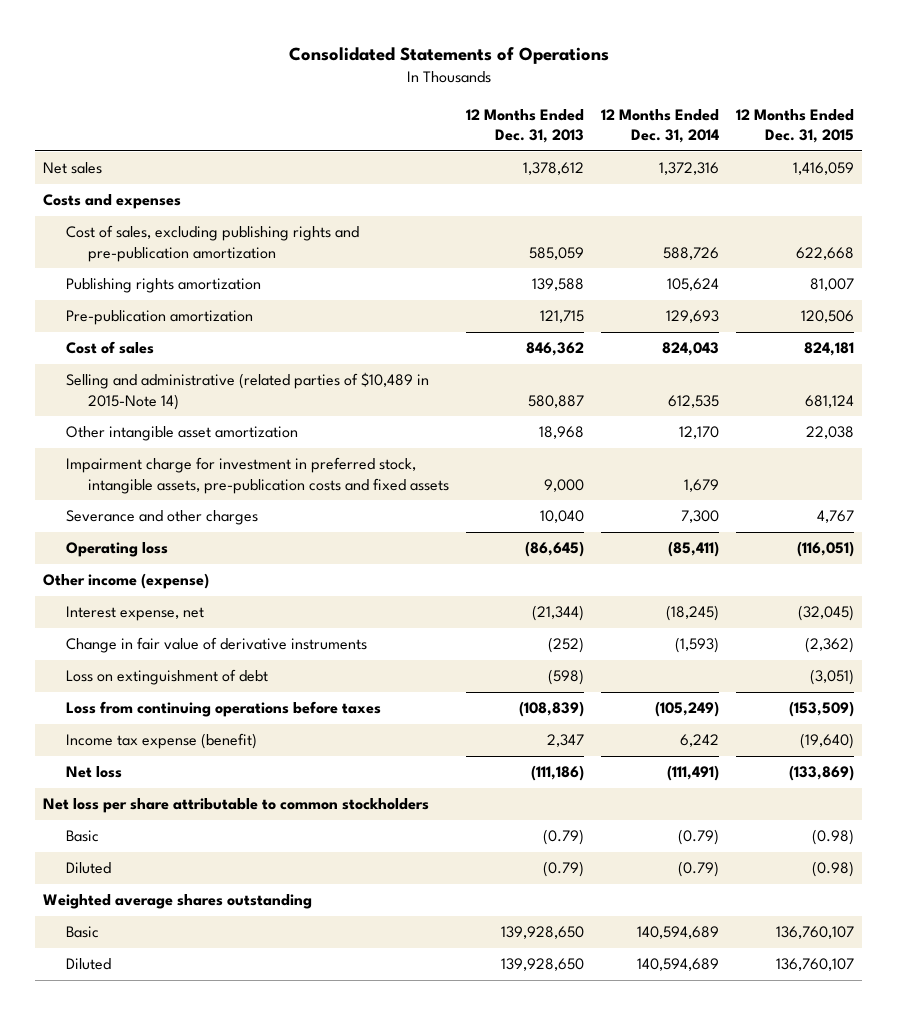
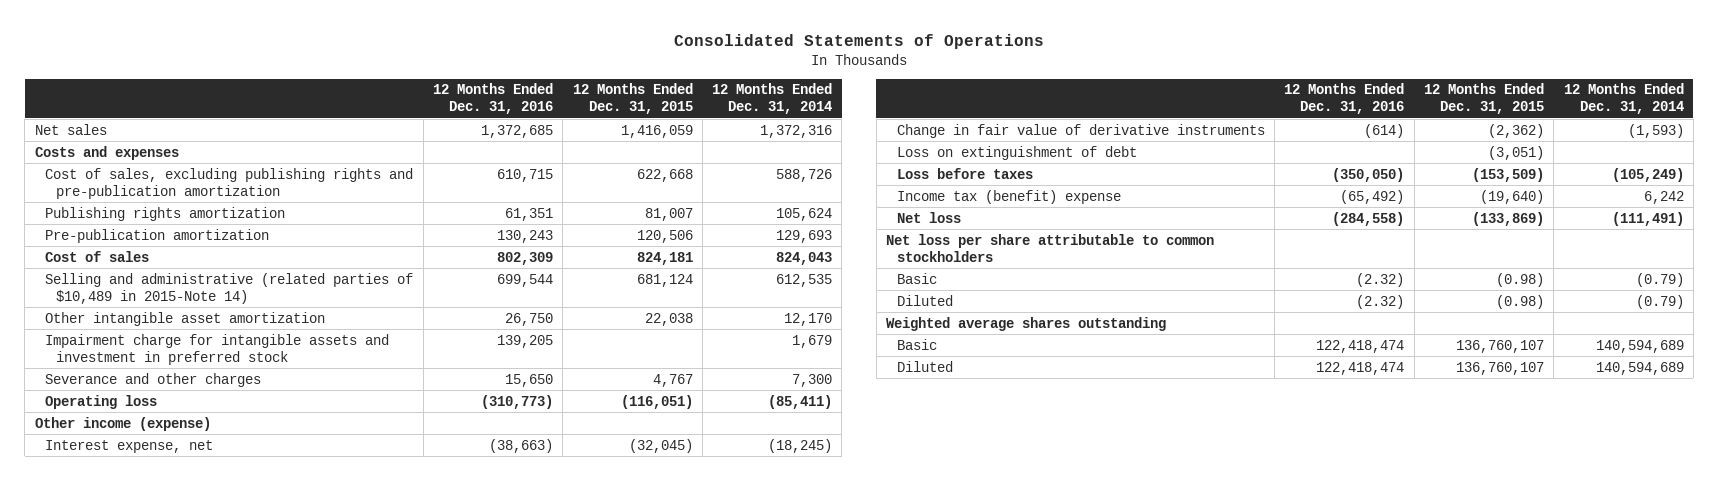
- | 12 Months Ended Dec. 31, 2013 | 12 Months Ended Dec. 31, 2014 | 12 Months Ended Dec. 31, 2015
+ | 12 Months Ended Dec. 31, 2016 | 12 Months Ended Dec. 31, 2015 | 12 Months Ended Dec. 31, 2014
- Impairment charge for investment in preferred stock, intangible assets, pre-publication costs and fixed assets | 9,000 | 1,679 |
+ Impairment charge for intangible assets and investment in preferred stock | 139,205 | | 1,679
- Loss from continuing operations before taxes | (108,839) | (105,249) | (153,509)
- Income tax expense (benefit) | 2,347 | 6,242 | (19,640)
+ Loss before taxes | (350,050) | (153,509) | (105,249)
+ Income tax (benefit) expense | (65,492) | (19,640) | 6,242

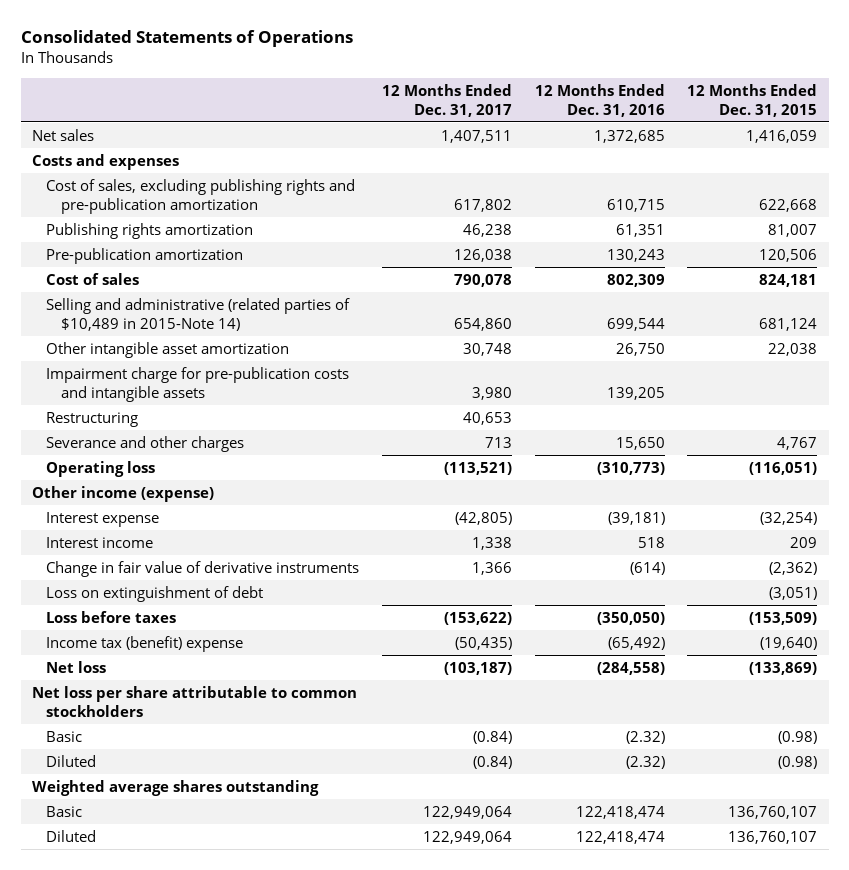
- | 12 Months Ended Dec. 31, 2016 | 12 Months Ended Dec. 31, 2015 | 12 Months Ended Dec. 31, 2014
+ | 12 Months Ended Dec. 31, 2017 | 12 Months Ended Dec. 31, 2016 | 12 Months Ended Dec. 31, 2015
- Impairment charge for intangible assets and investment in preferred stock | 139,205 | | 1,679
+ Impairment charge for pre-publication costs and intangible assets | 3,980 | 139,205 |
+ Restructuring | 40,653 | |
- Interest expense, net | (38,663) | (32,045) | (18,245)
+ Interest expense | (42,805) | (39,181) | (32,254)
+ Interest income | 1,338 | 518 | 209

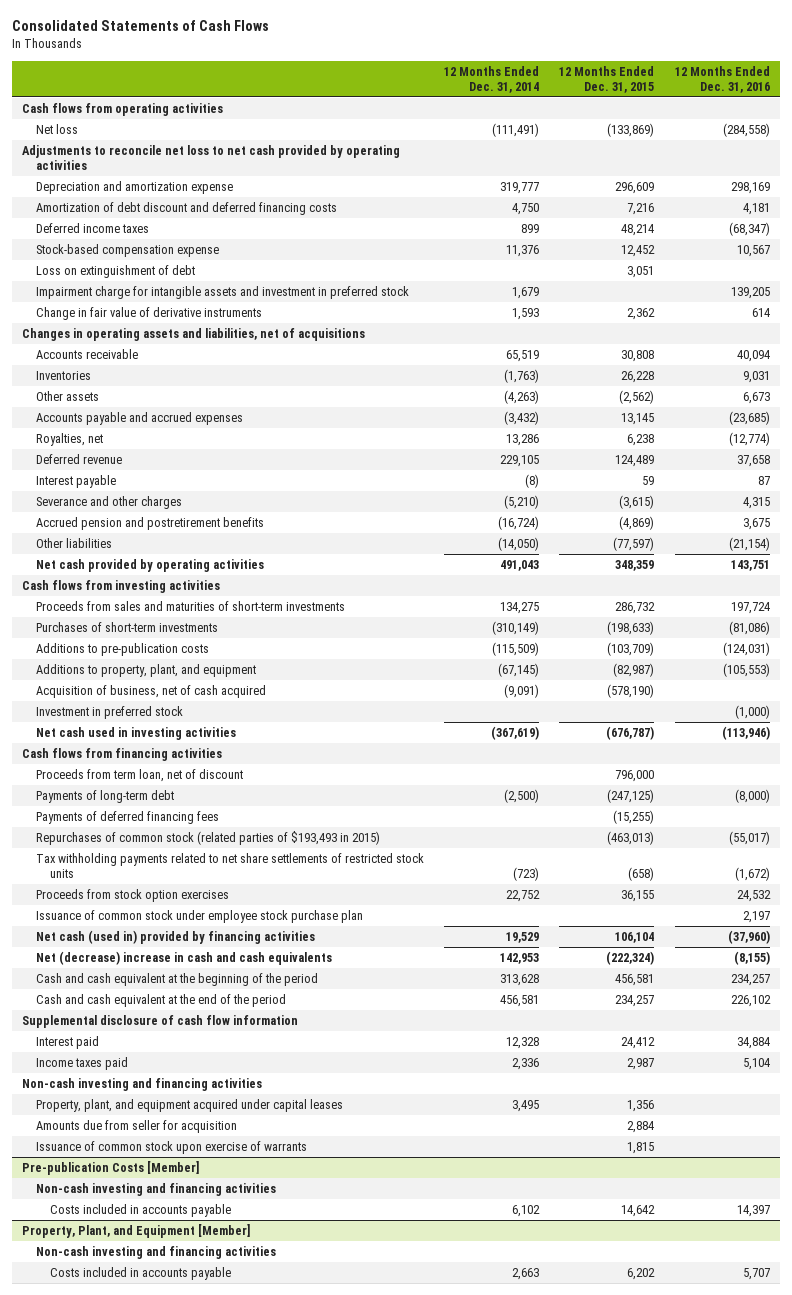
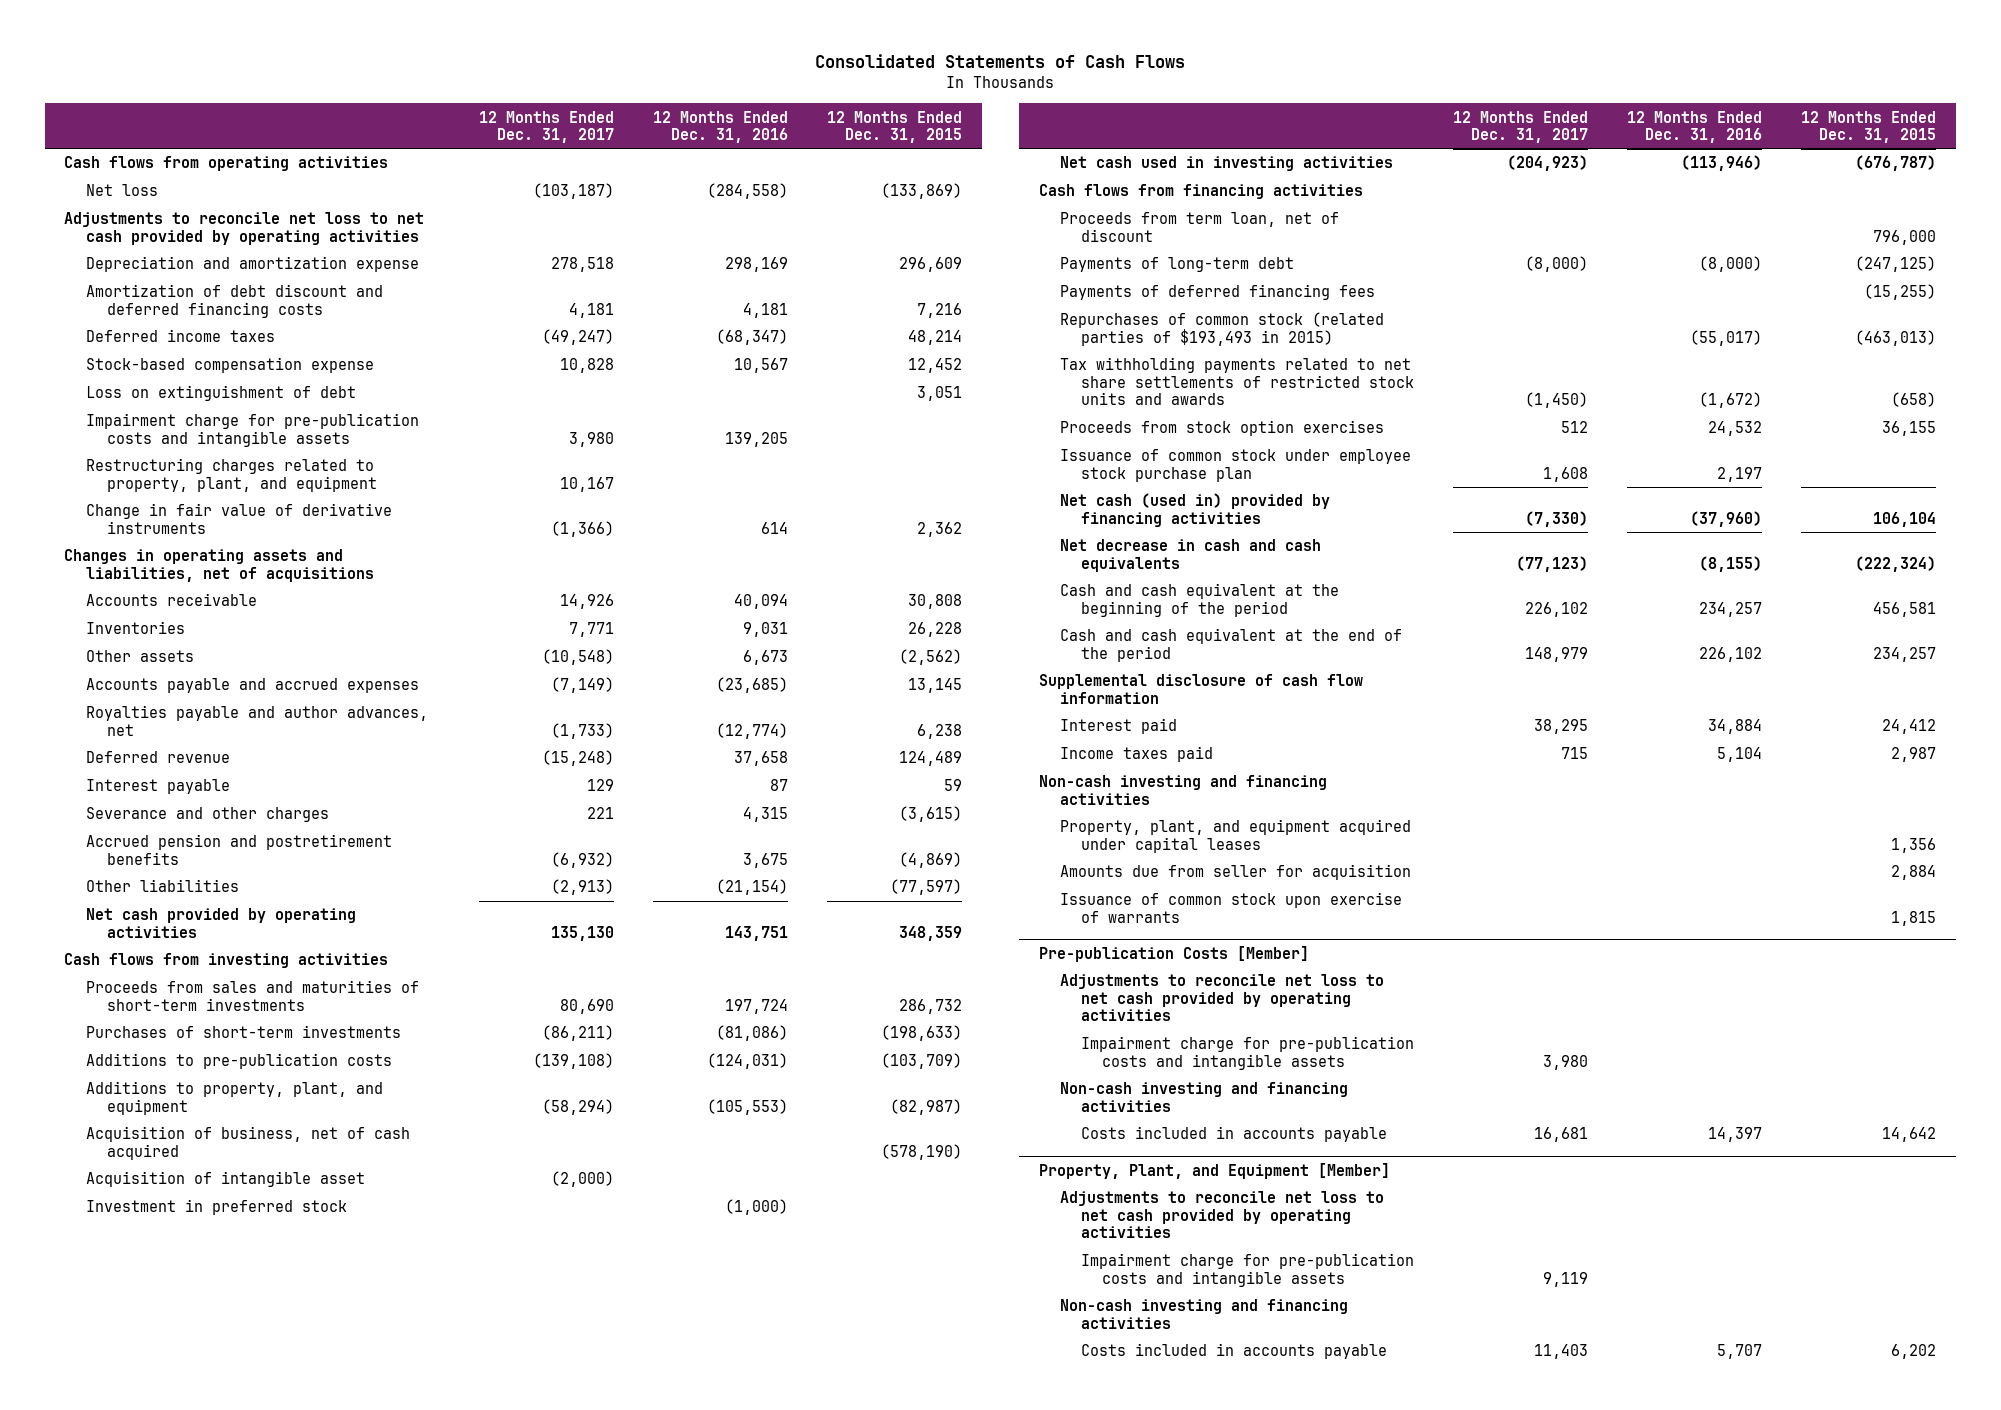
- | 12 Months Ended Dec. 31, 2014 | 12 Months Ended Dec. 31, 2015 | 12 Months Ended Dec. 31, 2016
+ | 12 Months Ended Dec. 31, 2017 | 12 Months Ended Dec. 31, 2016 | 12 Months Ended Dec. 31, 2015
- Impairment charge for intangible assets and investment in preferred stock | 1,679 | | 139,205
+ Impairment charge for pre-publication costs and intangible assets | 3,980 | 139,205 |
+ Restructuring charges related to property, plant, and equipment | 10,167 | |
- Royalties, net | 13,286 | 6,238 | (12,774)
+ Royalties payable and author advances, net | (1,733) | (12,774) | 6,238
+ Acquisition of intangible asset | (2,000) | |
- Tax withholding payments related to net share settlements of restricted stock units | (723) | (658) | (1,672)
+ Tax withholding payments related to net share settlements of restricted stock units and awards | (1,450) | (1,672) | (658)
- Net (decrease) increase in cash and cash equivalents | 142,953 | (222,324) | (8,155)
+ Net decrease in cash and cash equivalents | (77,123) | (8,155) | (222,324)
@ Pre-publication Costs [Member]
+ Adjustments to reconcile net loss to net cash provided by operating activities
+ Impairment charge for pre-publication costs and intangible assets | 3,980 | |
@ Property, Plant, and Equipment [Member]
+ Adjustments to reconcile net loss to net cash provided by operating activities
+ Impairment charge for pre-publication costs and intangible assets | 9,119 | |

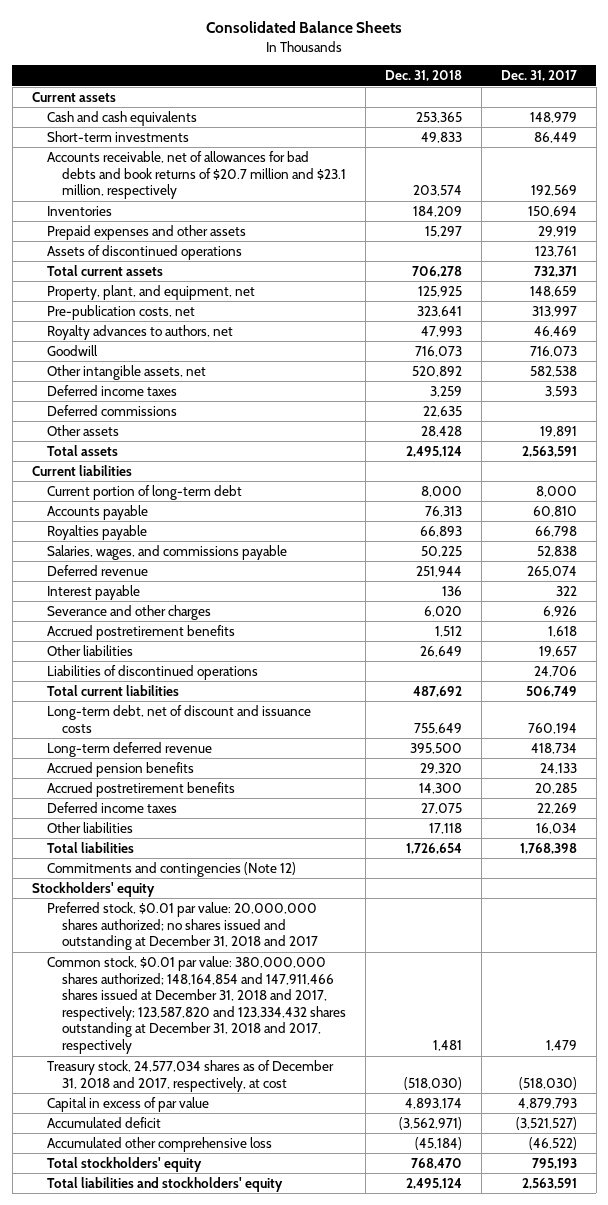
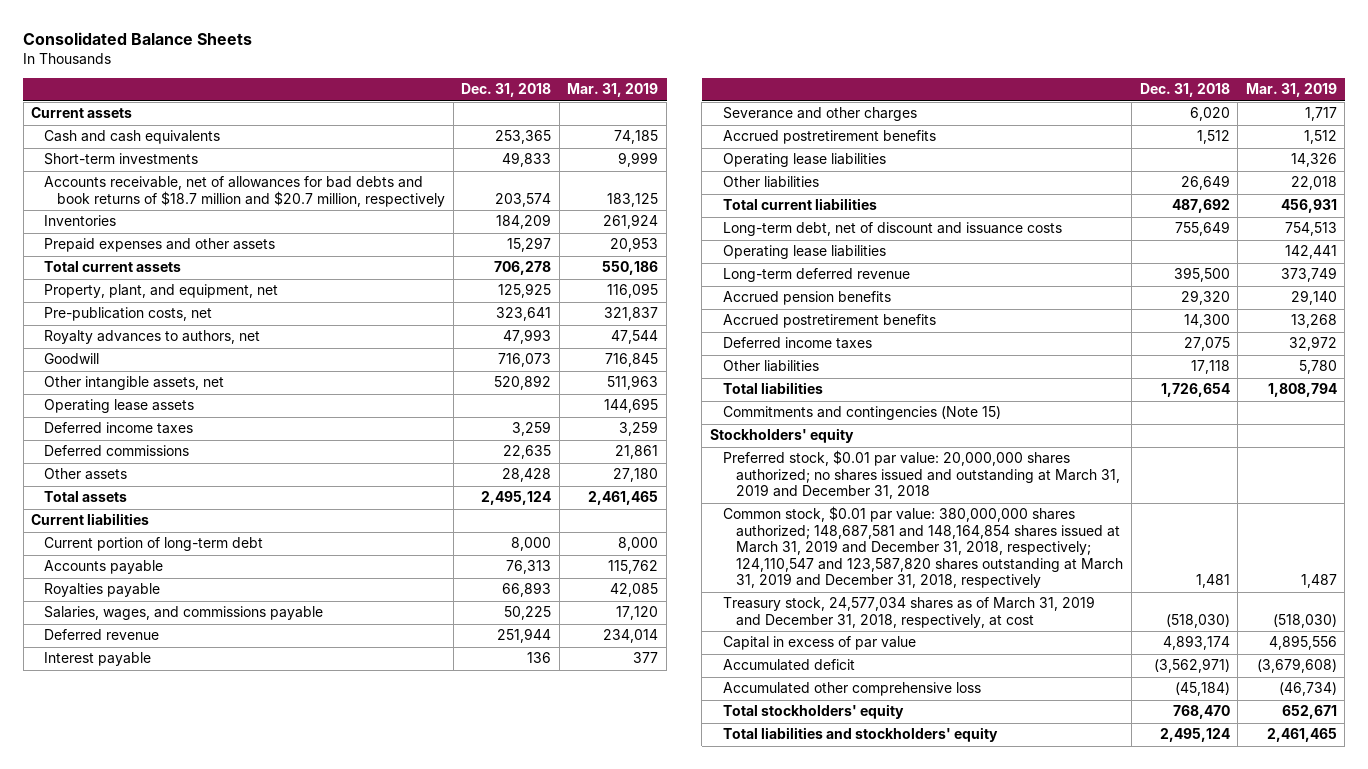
- | Dec. 31, 2018 | Dec. 31, 2017
+ | Dec. 31, 2018 | Mar. 31, 2019
- Accounts receivable, net of allowances for bad debts and book returns of $20.7 million and $23.1 million, respectively | 203,574 | 192,569
+ Accounts receivable, net of allowances for bad debts and book returns of $18.7 million and $20.7 million, respectively | 203,574 | 183,125
- Assets of discontinued operations | | 123,761
+ Operating lease assets | | 144,695
+ Operating lease liabilities | | 14,326
- Liabilities of discontinued operations | | 24,706
+ Operating lease liabilities | | 142,441
- Commitments and contingencies (Note 12)
+ Commitments and contingencies (Note 15)
- Preferred stock, $0.01 par value: 20,000,000 shares authorized; no shares issued and outstanding at December 31, 2018 and 2017
- Common stock, $0.01 par value: 380,000,000 shares authorized; 148,164,854 and 147,911,466 shares issued at December 31, 2018 and 2017, respectively; 123,587,820 and 123,334,432 shares outstanding at December 31, 2018 and 2017, respectively | 1,481 | 1,479
- Treasury stock, 24,577,034 shares as of December 31, 2018 and 2017, respectively, at cost | (518,030) | (518,030)
+ Preferred stock, $0.01 par value: 20,000,000 shares authorized; no shares issued and outstanding at March 31, 2019 and December 31, 2018
+ Common stock, $0.01 par value: 380,000,000 shares authorized; 148,687,581 and 148,164,854 shares issued at March 31, 2019 and December 31, 2018, respectively; 124,110,547 and 123,587,820 shares outstanding at March 31, 2019 and December 31, 2018, respectively | 1,481 | 1,487
+ Treasury stock, 24,577,034 shares as of March 31, 2019 and December 31, 2018, respectively, at cost | (518,030) | (518,030)

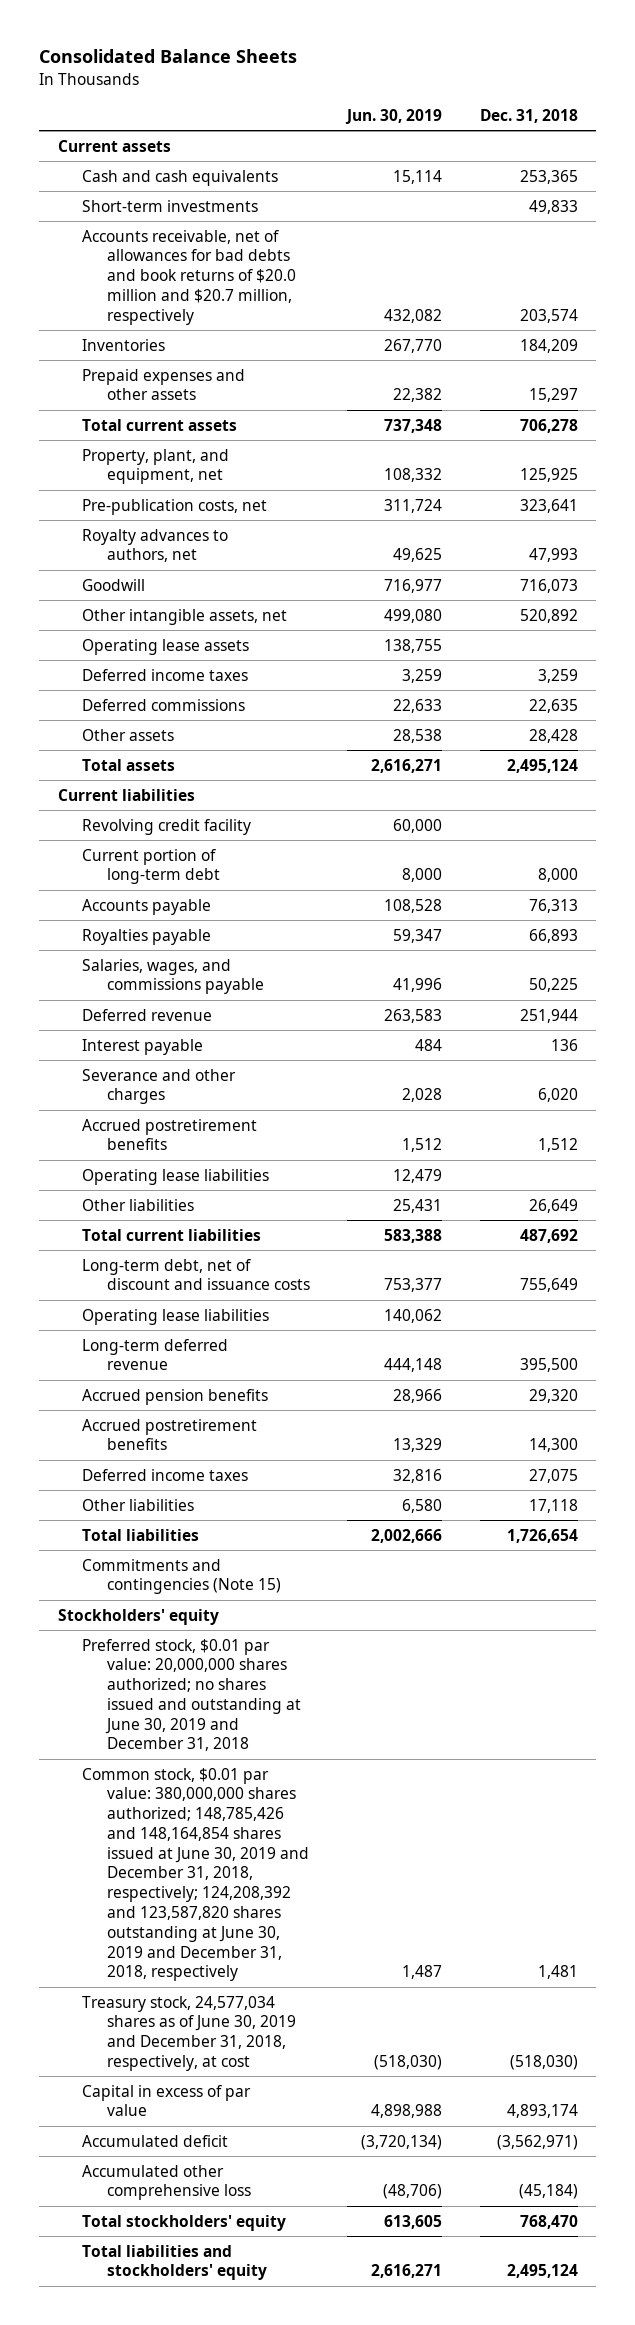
- | Dec. 31, 2018 | Mar. 31, 2019
+ | Jun. 30, 2019 | Dec. 31, 2018
- Accounts receivable, net of allowances for bad debts and book returns of $18.7 million and $20.7 million, respectively | 203,574 | 183,125
+ Accounts receivable, net of allowances for bad debts and book returns of $20.0 million and $20.7 million, respectively | 432,082 | 203,574
+ Revolving credit facility | 60,000 |
- Preferred stock, $0.01 par value: 20,000,000 shares authorized; no shares issued and outstanding at March 31, 2019 and December 31, 2018
- Common stock, $0.01 par value: 380,000,000 shares authorized; 148,687,581 and 148,164,854 shares issued at March 31, 2019 and December 31, 2018, respectively; 124,110,547 and 123,587,820 shares outstanding at March 31, 2019 and December 31, 2018, respectively | 1,481 | 1,487
- Treasury stock, 24,577,034 shares as of March 31, 2019 and December 31, 2018, respectively, at cost | (518,030) | (518,030)
+ Preferred stock, $0.01 par value: 20,000,000 shares authorized; no shares issued and outstanding at June 30, 2019 and December 31, 2018
+ Common stock, $0.01 par value: 380,000,000 shares authorized; 148,785,426 and 148,164,854 shares issued at June 30, 2019 and December 31, 2018, respectively; 124,208,392 and 123,587,820 shares outstanding at June 30, 2019 and December 31, 2018, respectively | 1,487 | 1,481
+ Treasury stock, 24,577,034 shares as of June 30, 2019 and December 31, 2018, respectively, at cost | (518,030) | (518,030)

